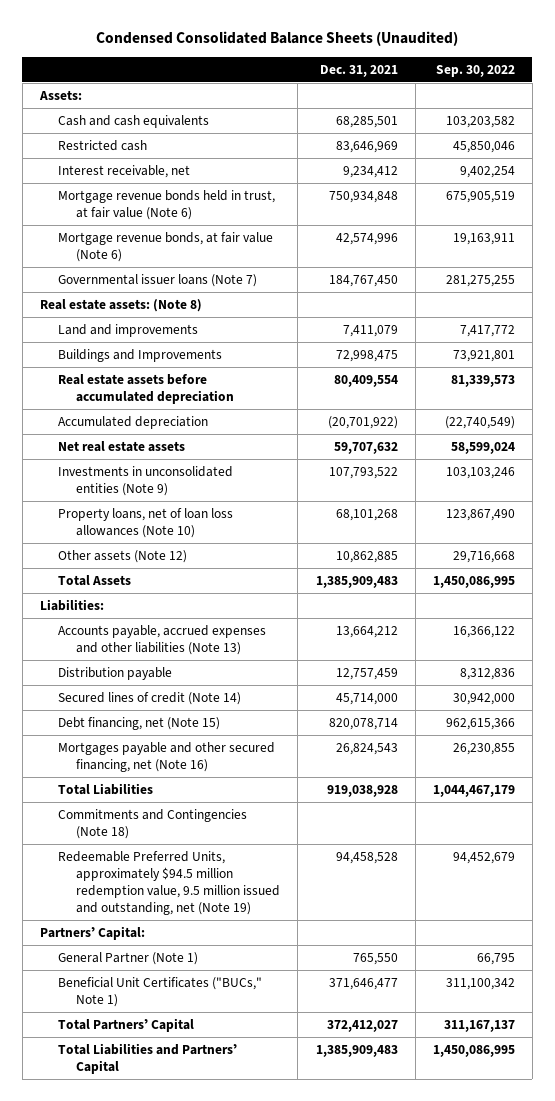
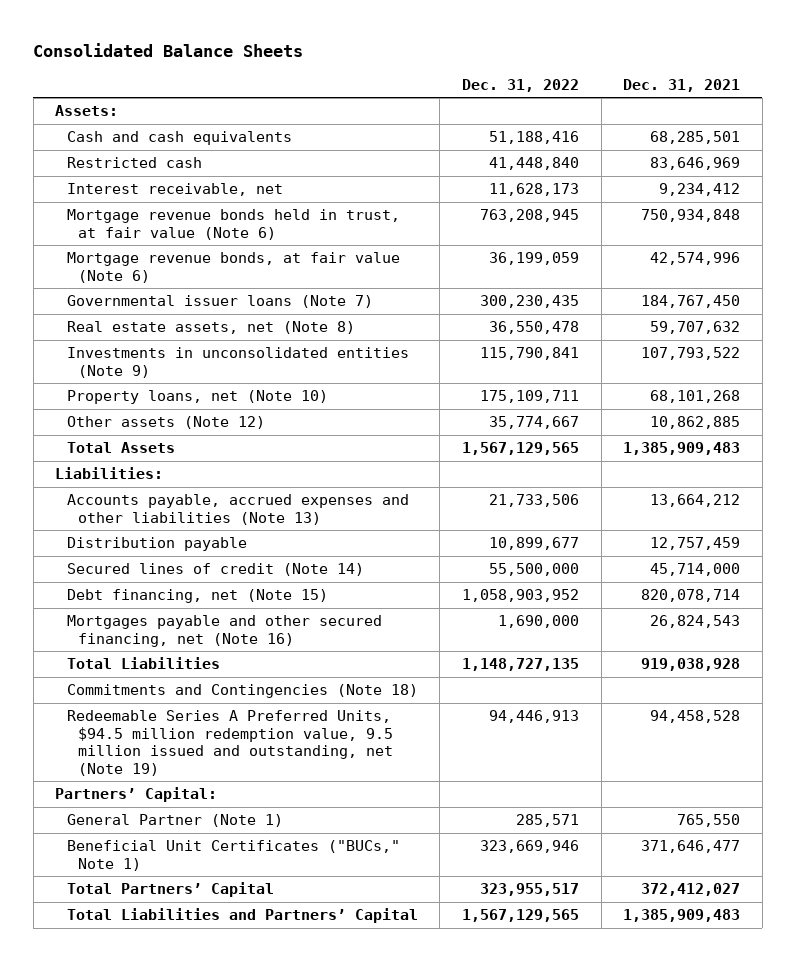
- Condensed Consolidated Balance Sheets (Unaudited)
+ Consolidated Balance Sheets
- | Dec. 31, 2021 | Sep. 30, 2022
+ | Dec. 31, 2022 | Dec. 31, 2021
- Real estate assets: (Note 8)
- Land and improvements | 7,411,079 | 7,417,772
- Buildings and Improvements | 72,998,475 | 73,921,801
- Real estate assets before accumulated depreciation | 80,409,554 | 81,339,573
- Accumulated depreciation | (20,701,922) | (22,740,549)
- Net real estate assets | 59,707,632 | 58,599,024
+ Real estate assets, net (Note 8) | 36,550,478 | 59,707,632
- Property loans, net of loan loss allowances (Note 10) | 68,101,268 | 123,867,490
+ Property loans, net (Note 10) | 175,109,711 | 68,101,268
- Redeemable Preferred Units, approximately $94.5 million redemption value, 9.5 million issued and outstanding, net (Note 19) | 94,458,528 | 94,452,679
+ Redeemable Series A Preferred Units, $94.5 million redemption value, 9.5 million issued and outstanding, net (Note 19) | 94,446,913 | 94,458,528

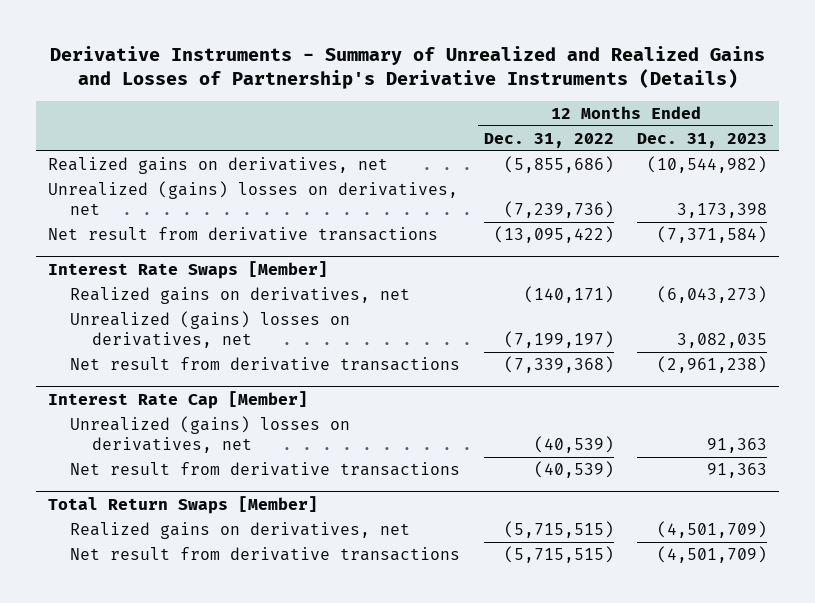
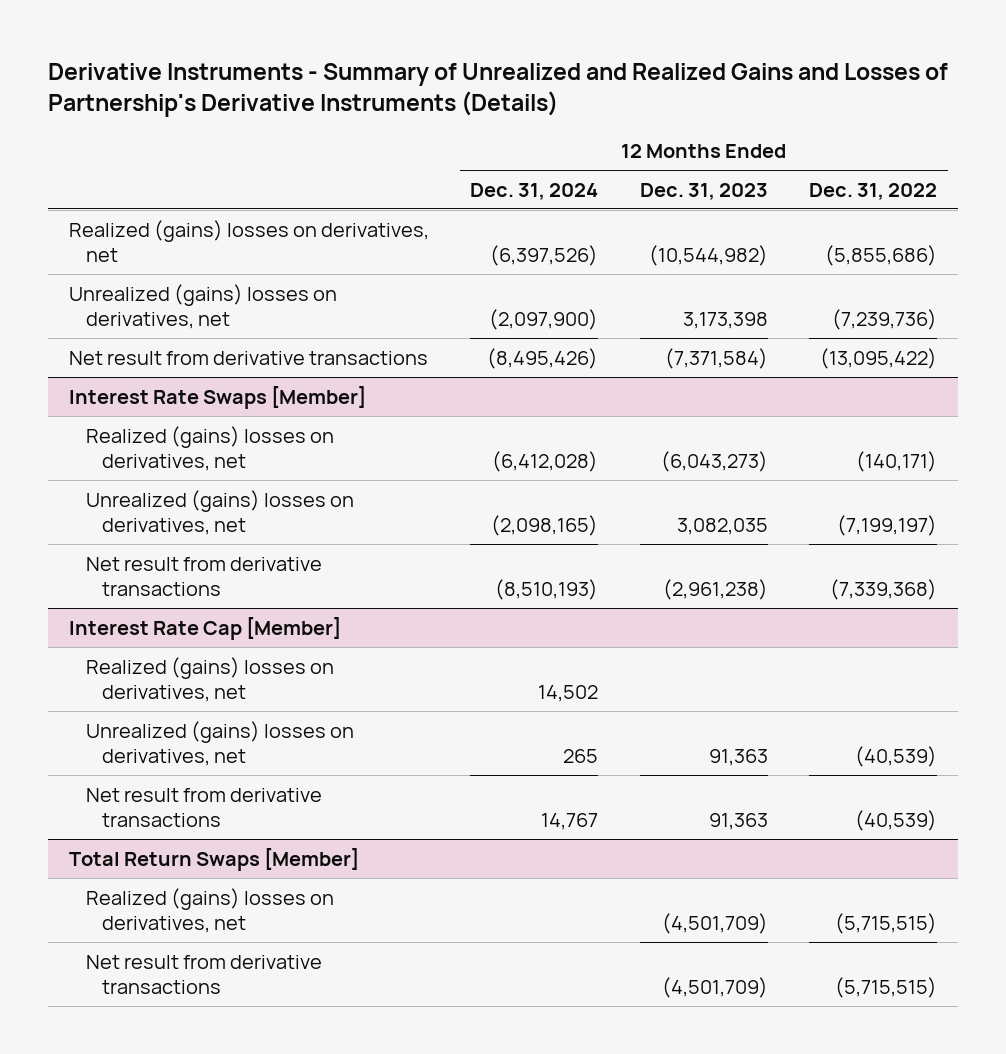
- | 12 Months Ended Dec. 31, 2022 | 12 Months Ended Dec. 31, 2023
+ | 12 Months Ended Dec. 31, 2024 | 12 Months Ended Dec. 31, 2023 | 12 Months Ended Dec. 31, 2022
- Realized gains on derivatives, net | (5,855,686) | (10,544,982)
+ Realized (gains) losses on derivatives, net | (6,397,526) | (10,544,982) | (5,855,686)
@ Interest Rate Swaps [Member]
- Realized gains on derivatives, net | (140,171) | (6,043,273)
+ Realized (gains) losses on derivatives, net | (6,412,028) | (6,043,273) | (140,171)
@ Interest Rate Cap [Member]
+ Realized (gains) losses on derivatives, net | 14,502 | |
@ Total Return Swaps [Member]
- Realized gains on derivatives, net | (5,715,515) | (4,501,709)
+ Realized (gains) losses on derivatives, net | | (4,501,709) | (5,715,515)

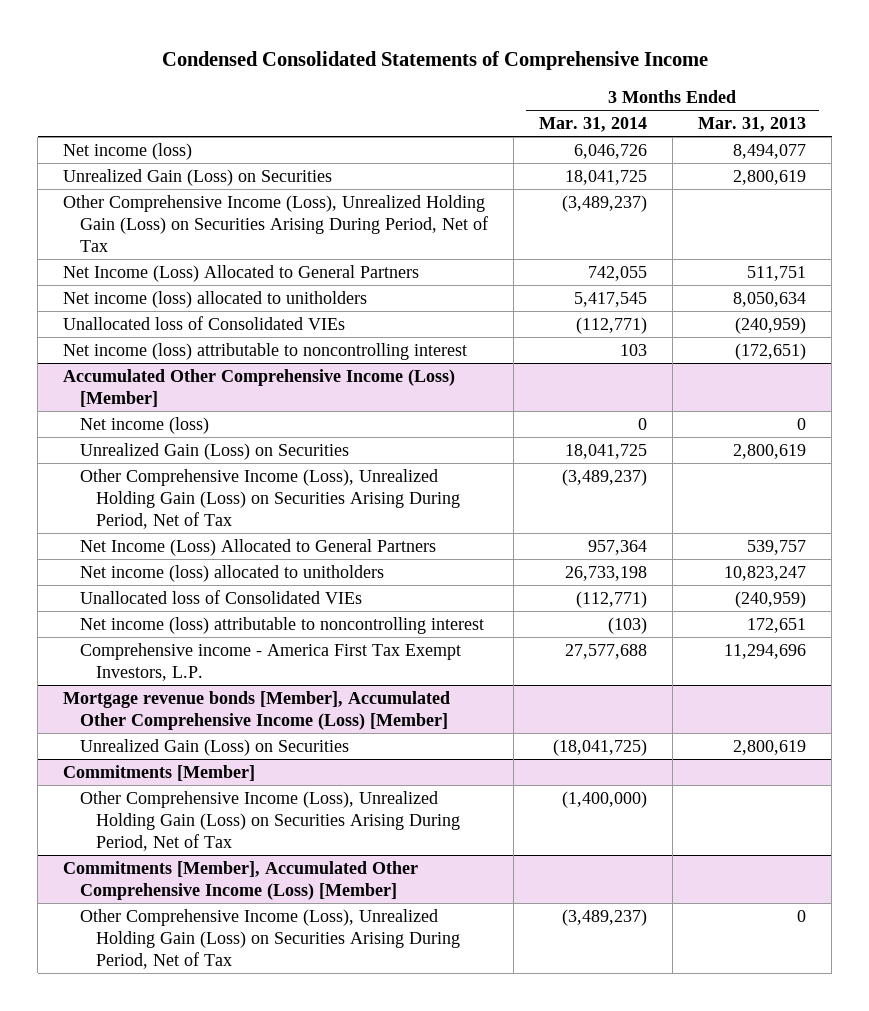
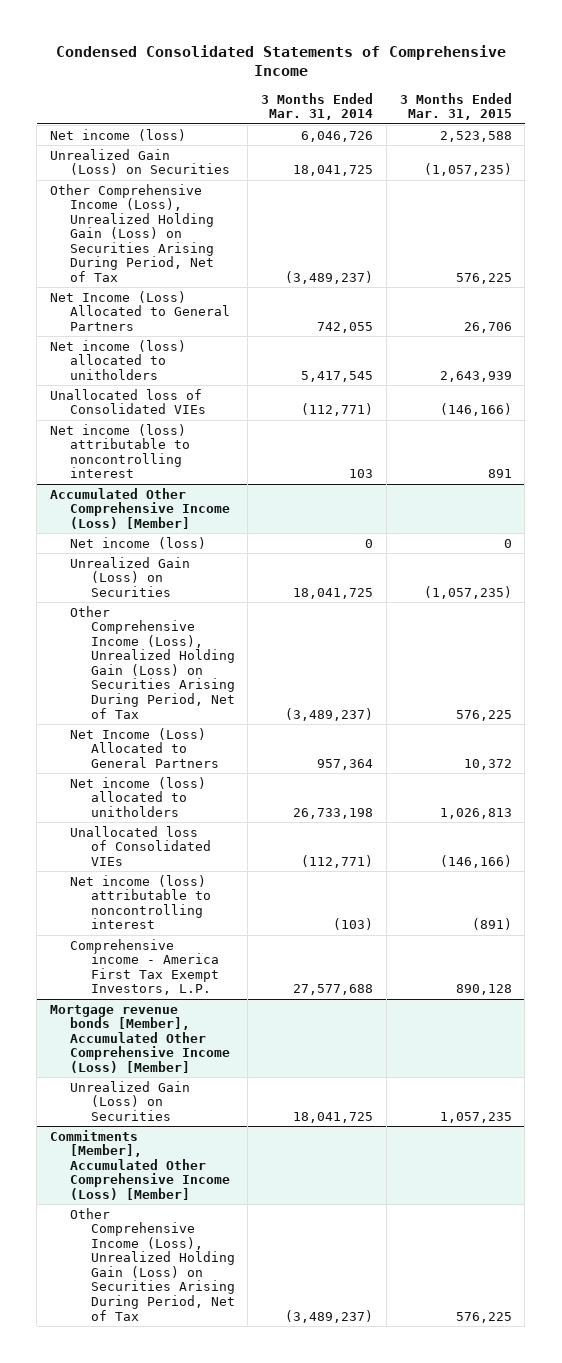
- | 3 Months Ended Mar. 31, 2014 | 3 Months Ended Mar. 31, 2013
+ | 3 Months Ended Mar. 31, 2014 | 3 Months Ended Mar. 31, 2015
@ Mortgage revenue bonds [Member], Accumulated Other Comprehensive Income (Loss) [Member]
- Unrealized Gain (Loss) on Securities | (18,041,725) | 2,800,619
- Commitments [Member]
- Other Comprehensive Income (Loss), Unrealized Holding Gain (Loss) on Securities Arising During Period, Net of Tax | (1,400,000) |
@ Mortgage revenue bonds [Member], Accumulated Other Comprehensive Income (Loss) [Member]
+ Unrealized Gain (Loss) on Securities | 18,041,725 | 1,057,235

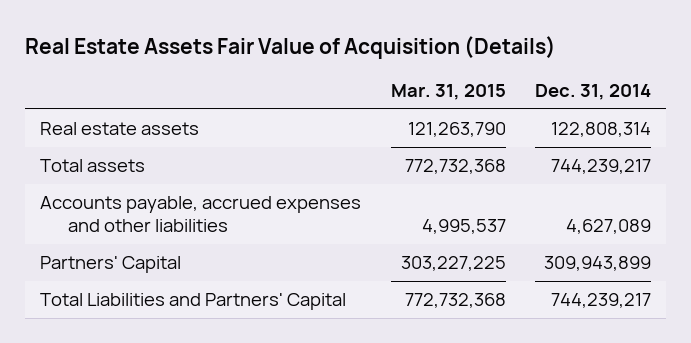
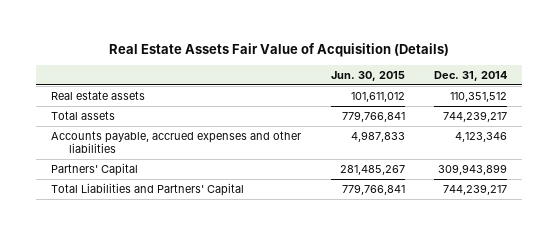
- | Mar. 31, 2015 | Dec. 31, 2014
+ | Jun. 30, 2015 | Dec. 31, 2014
- Real estate assets | 121,263,790 | 122,808,314
+ Real estate assets | 101,611,012 | 110,351,512
- Accounts payable, accrued expenses and other liabilities | 4,995,537 | 4,627,089
+ Accounts payable, accrued expenses and other liabilities | 4,987,833 | 4,123,346

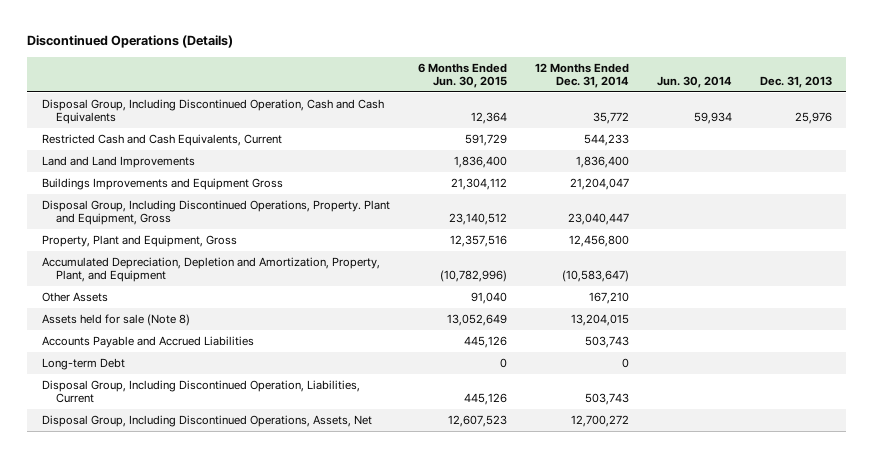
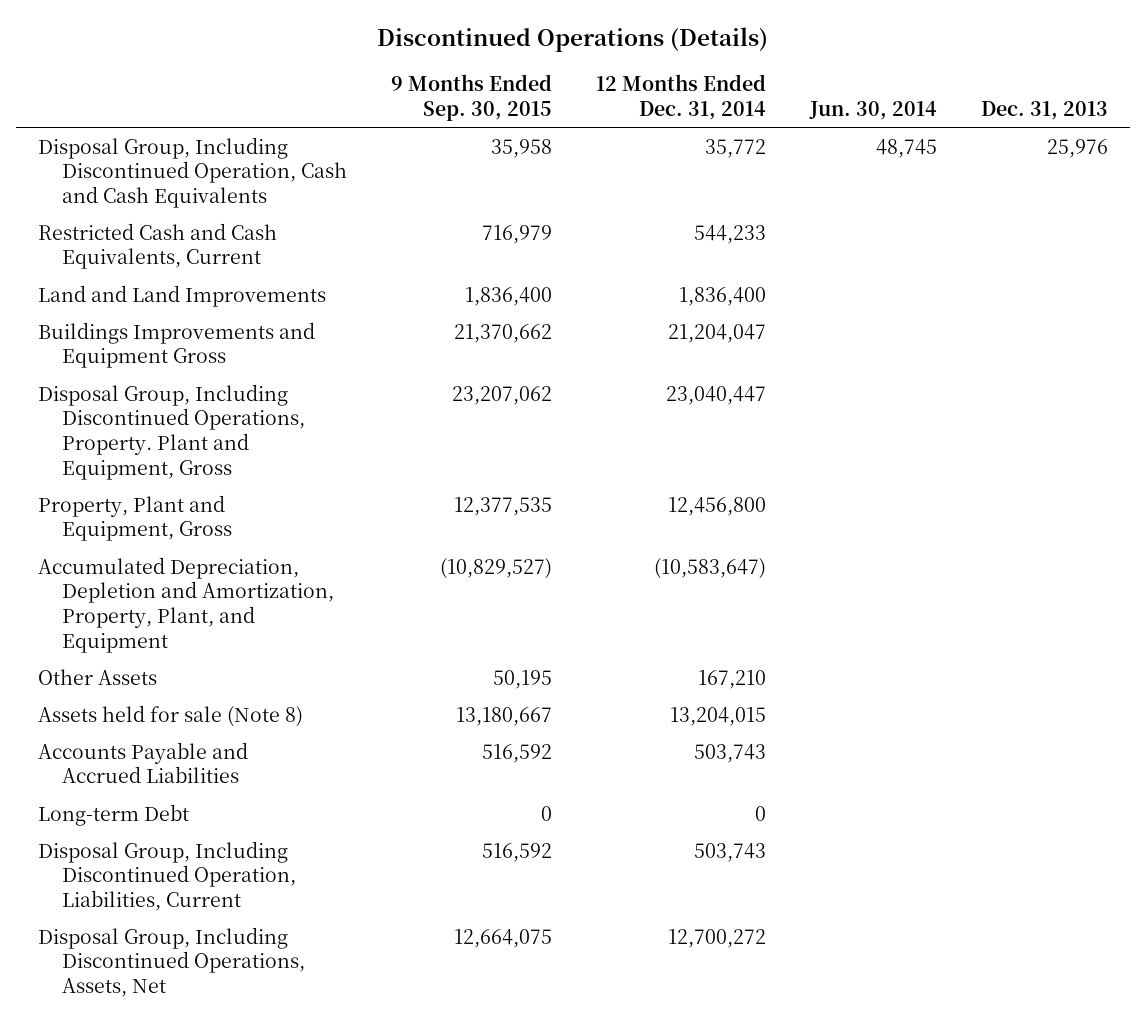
- | 6 Months Ended Jun. 30, 2015 | 12 Months Ended Dec. 31, 2014 | Jun. 30, 2014 | Dec. 31, 2013
+ | 9 Months Ended Sep. 30, 2015 | 12 Months Ended Dec. 31, 2014 | Jun. 30, 2014 | Dec. 31, 2013
- Disposal Group, Including Discontinued Operation, Cash and Cash Equivalents | 12,364 | 35,772 | 59,934 | 25,976
+ Disposal Group, Including Discontinued Operation, Cash and Cash Equivalents | 35,958 | 35,772 | 48,745 | 25,976

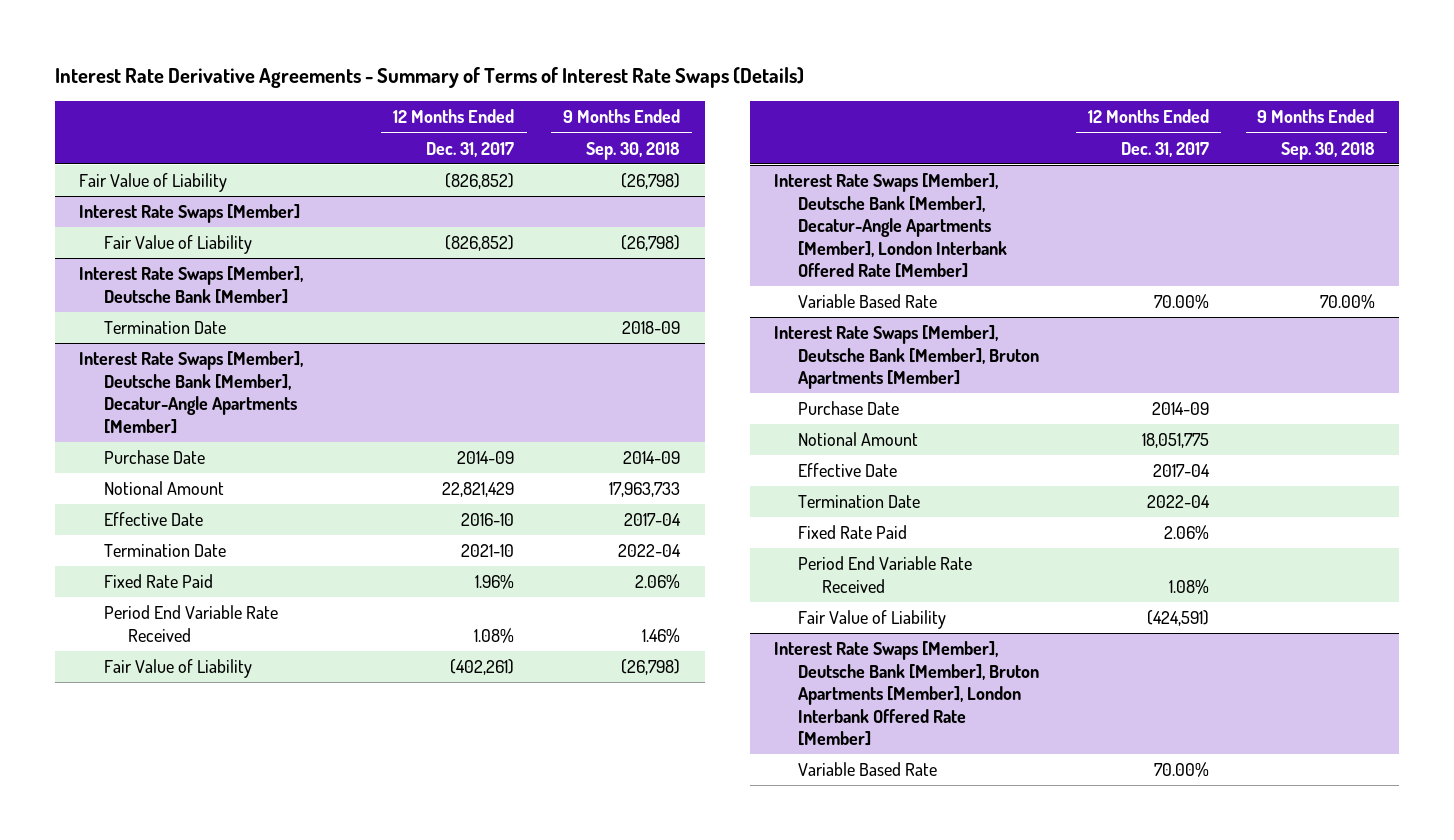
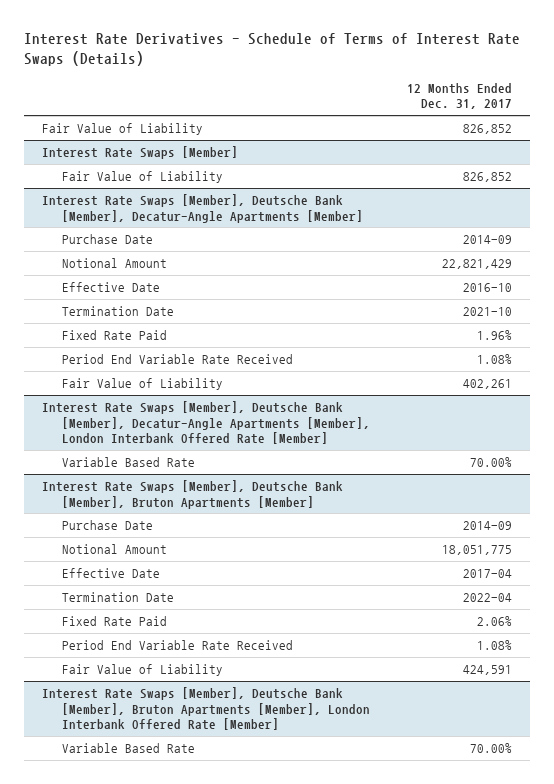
- Interest Rate Derivative Agreements - Summary of Terms of Interest Rate Swaps (Details)
+ Interest Rate Derivatives - Schedule of Terms of Interest Rate Swaps (Details)
- | 12 Months Ended Dec. 31, 2017 | 9 Months Ended Sep. 30, 2018
+ | 12 Months Ended Dec. 31, 2017
- Fair Value of Liability | (826,852) | (26,798)
+ Fair Value of Liability | 826,852
@ Interest Rate Swaps [Member]
- Fair Value of Liability | (826,852) | (26,798)
- Interest Rate Swaps [Member], Deutsche Bank [Member]
- Termination Date | | 2018-09
@ Interest Rate Swaps [Member]
+ Fair Value of Liability | 826,852
@ Interest Rate Swaps [Member], Deutsche Bank [Member], Decatur-Angle Apartments [Member]
- Fair Value of Liability | (402,261) | (26,798)
+ Fair Value of Liability | 402,261
@ Interest Rate Swaps [Member], Deutsche Bank [Member], Bruton Apartments [Member]
- Fair Value of Liability | (424,591) |
+ Fair Value of Liability | 424,591

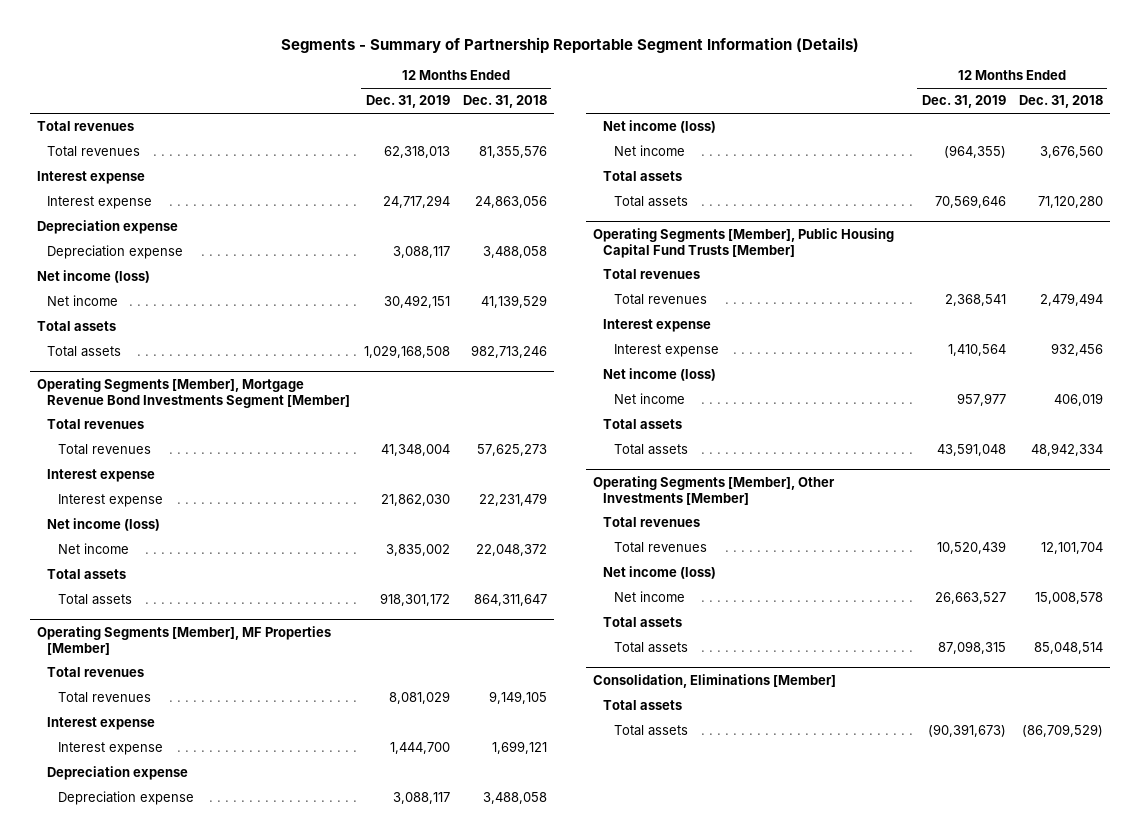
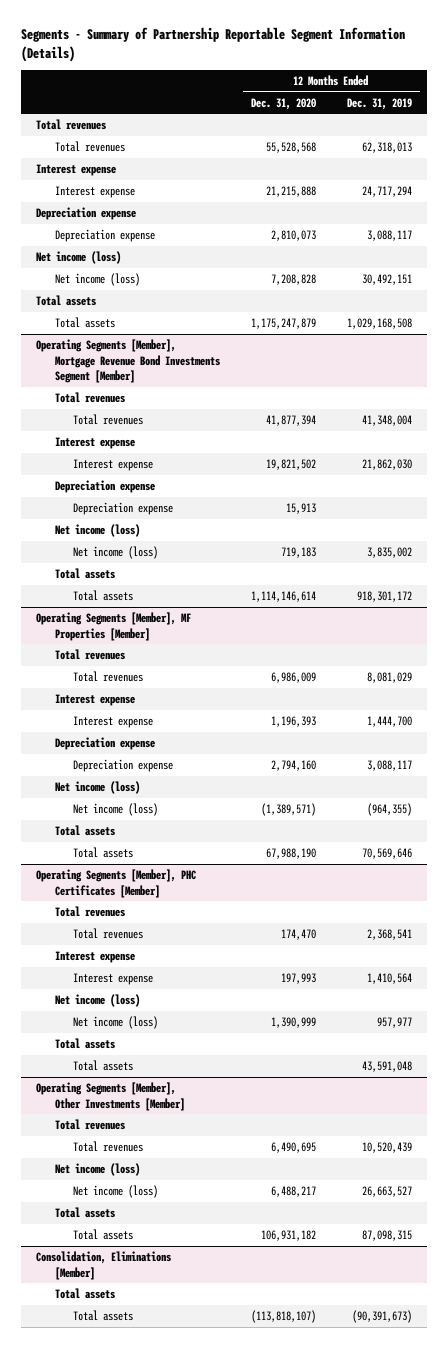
- | 12 Months Ended Dec. 31, 2019 | 12 Months Ended Dec. 31, 2018
+ | 12 Months Ended Dec. 31, 2020 | 12 Months Ended Dec. 31, 2019
- Net income | 30,492,151 | 41,139,529
+ Net income (loss) | 7,208,828 | 30,492,151
@ Operating Segments [Member], Mortgage Revenue Bond Investments Segment [Member]
+ Depreciation expense
+ Depreciation expense | 15,913 |
- Net income | 3,835,002 | 22,048,372
+ Net income (loss) | 719,183 | 3,835,002
@ Operating Segments [Member], MF Properties [Member]
- Net income | (964,355) | 3,676,560
+ Net income (loss) | (1,389,571) | (964,355)
- Operating Segments [Member], Public Housing Capital Fund Trusts [Member]
+ Operating Segments [Member], PHC Certificates [Member]
- Net income | 957,977 | 406,019
+ Net income (loss) | 1,390,999 | 957,977
@ Operating Segments [Member], Other Investments [Member]
- Net income | 26,663,527 | 15,008,578
+ Net income (loss) | 6,488,217 | 26,663,527

